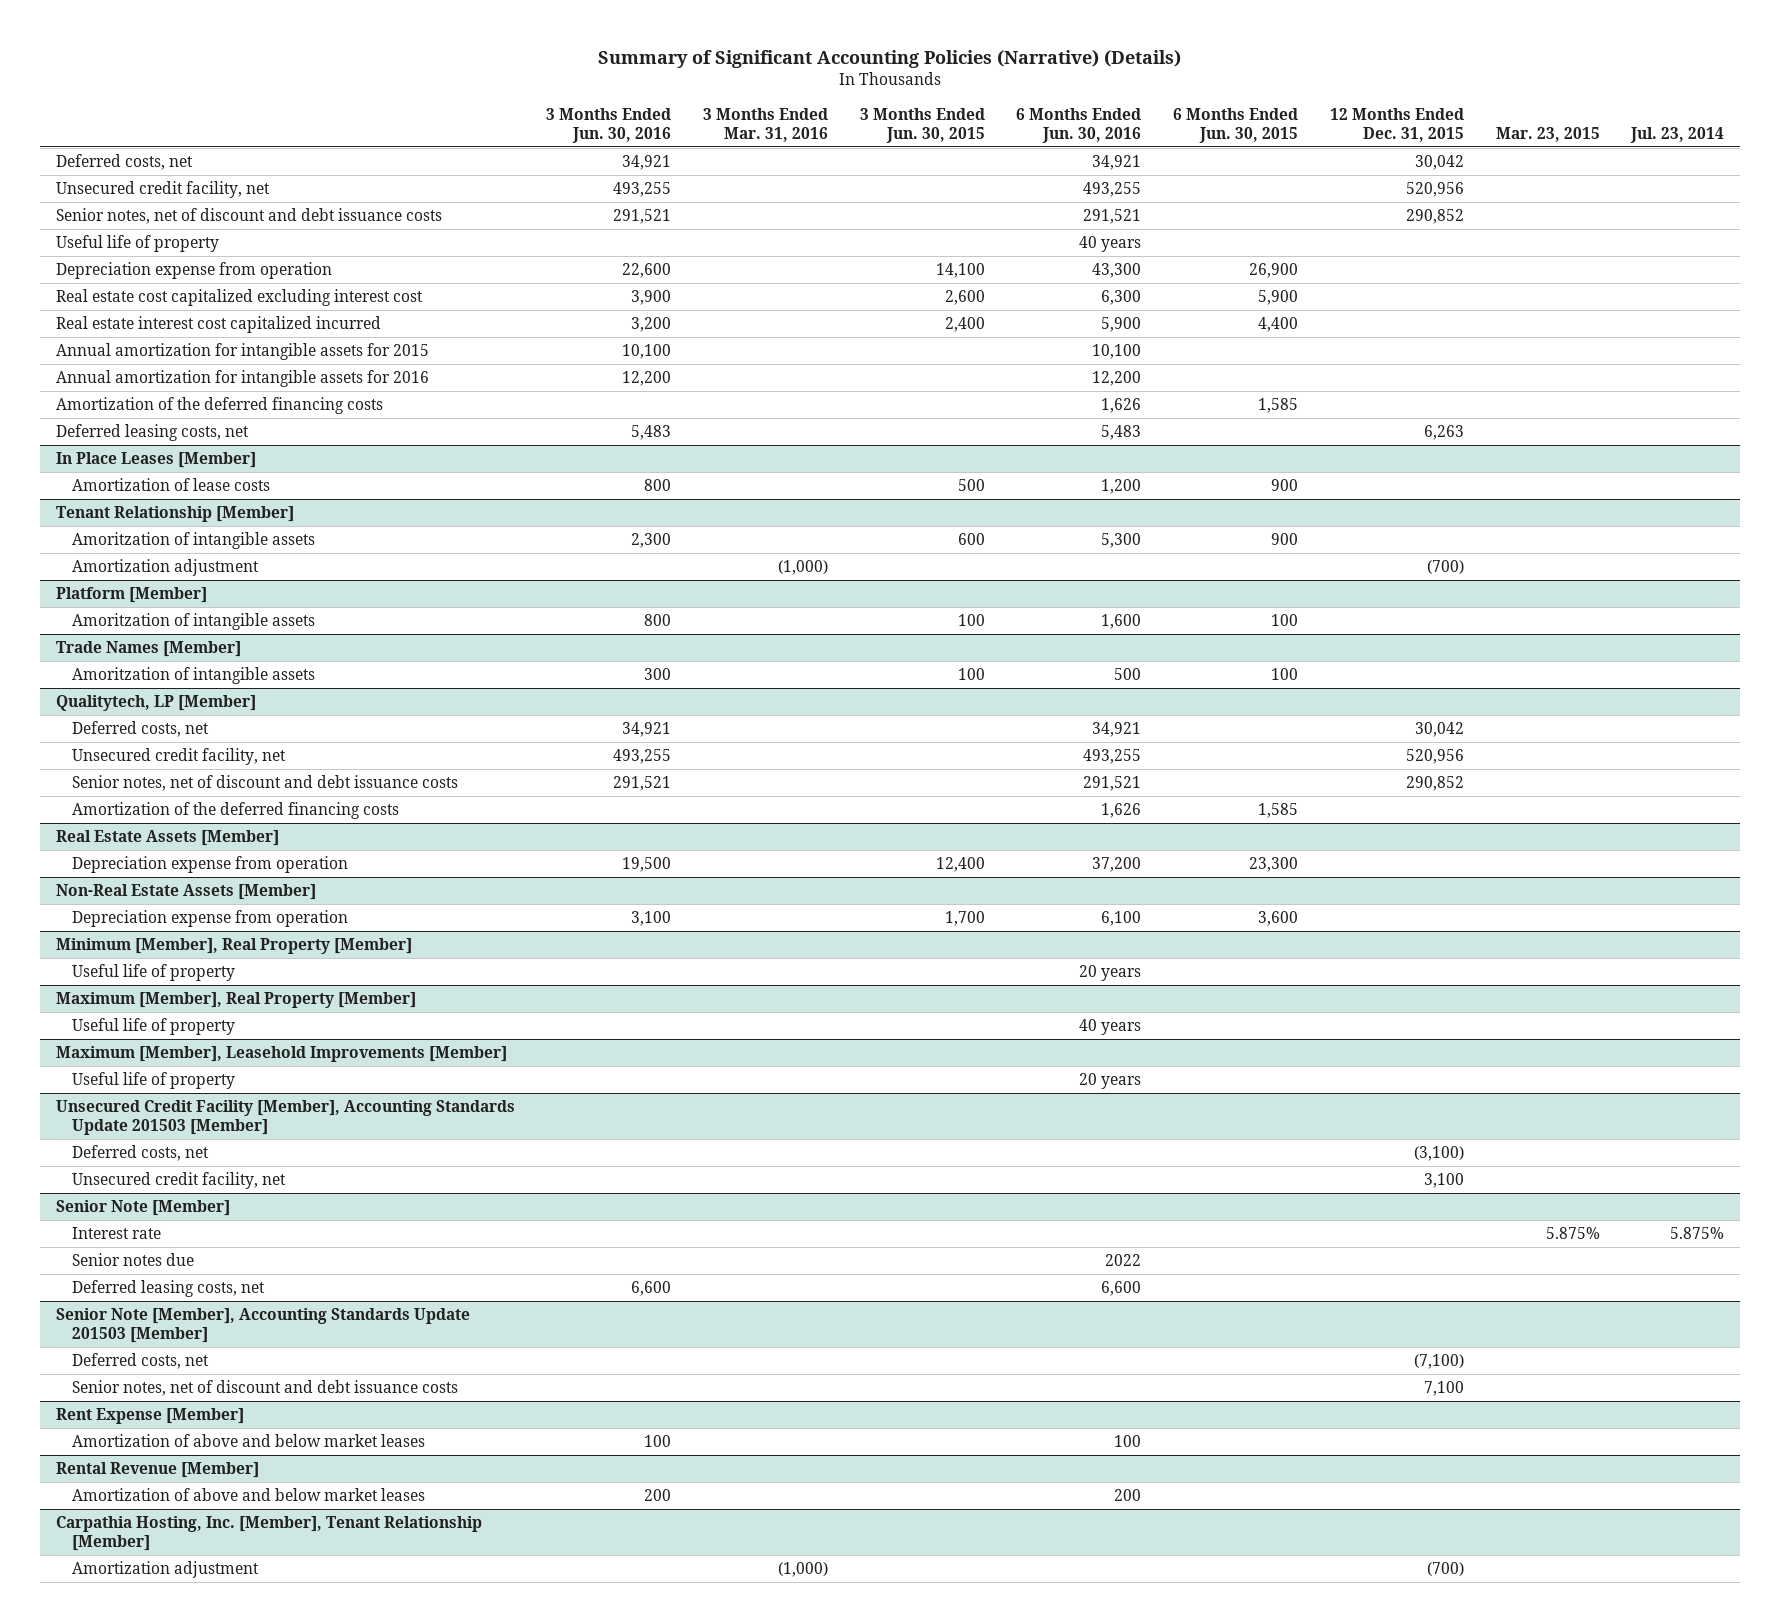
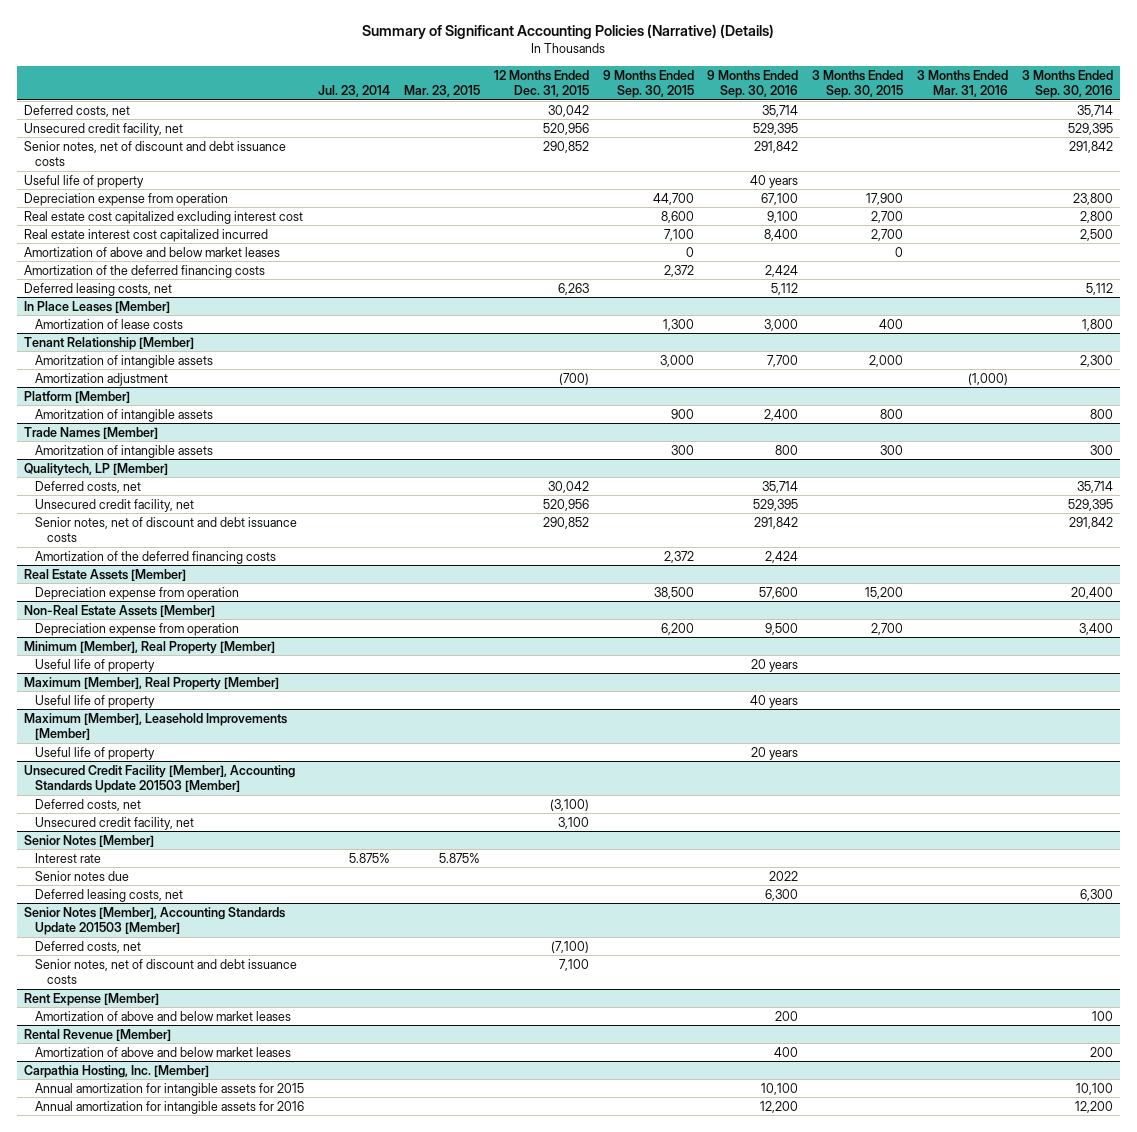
- | 3 Months Ended Jun. 30, 2016 | 3 Months Ended Mar. 31, 2016 | 3 Months Ended Jun. 30, 2015 | 6 Months Ended Jun. 30, 2016 | 6 Months Ended Jun. 30, 2015 | 12 Months Ended Dec. 31, 2015 | Mar. 23, 2015 | Jul. 23, 2014
+ | Jul. 23, 2014 | Mar. 23, 2015 | 12 Months Ended Dec. 31, 2015 | 9 Months Ended Sep. 30, 2015 | 9 Months Ended Sep. 30, 2016 | 3 Months Ended Sep. 30, 2015 | 3 Months Ended Mar. 31, 2016 | 3 Months Ended Sep. 30, 2016
- Annual amortization for intangible assets for 2015 | 10,100 | | | 10,100 | | | |
- Annual amortization for intangible assets for 2016 | 12,200 | | | 12,200 | | | |
+ Amortization of above and below market leases | | | | 0 | | 0 | |
- Senior Note [Member]
+ Senior Notes [Member]
- Senior Note [Member], Accounting Standards Update 201503 [Member]
+ Senior Notes [Member], Accounting Standards Update 201503 [Member]
- Carpathia Hosting, Inc. [Member], Tenant Relationship [Member]
- Amortization adjustment | | (1,000) | | | | (700) | |
+ Carpathia Hosting, Inc. [Member]
+ Annual amortization for intangible assets for 2015 | | | | | 10,100 | | | 10,100
+ Annual amortization for intangible assets for 2016 | | | | | 12,200 | | | 12,200

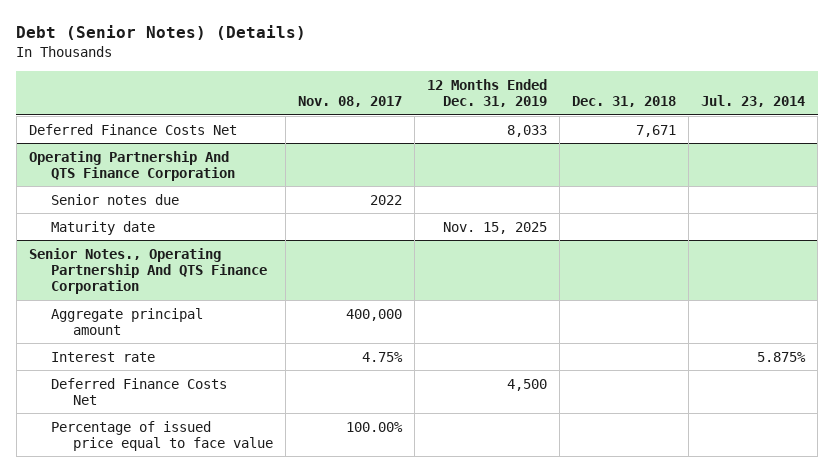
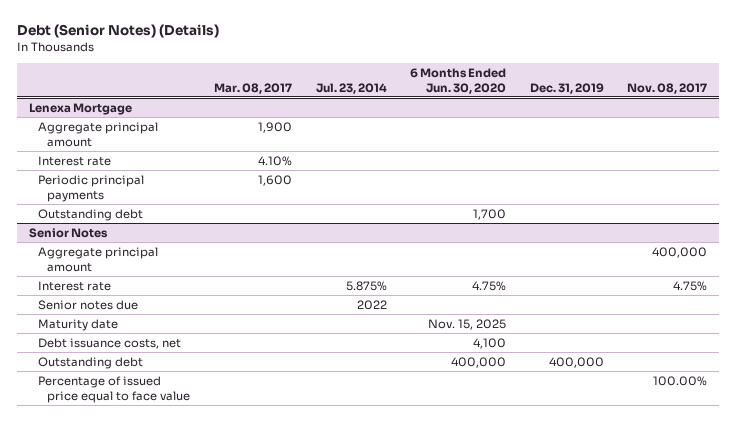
- | Nov. 08, 2017 | 12 Months Ended Dec. 31, 2019 | Dec. 31, 2018 | Jul. 23, 2014
+ | Mar. 08, 2017 | Jul. 23, 2014 | 6 Months Ended Jun. 30, 2020 | Dec. 31, 2019 | Nov. 08, 2017
- Deferred Finance Costs Net | | 8,033 | 7,671 |
- Operating Partnership And QTS Finance Corporation
- Senior notes due | 2022 | | |
- Maturity date | | Nov. 15, 2025 | |
- Senior Notes., Operating Partnership And QTS Finance Corporation
+ Lenexa Mortgage
+ Aggregate principal amount | 1,900 | | | |
+ Interest rate | 4.10% | | | |
+ Periodic principal payments | 1,600 | | | |
+ Outstanding debt | | | 1,700 | |
+ Senior Notes
- Deferred Finance Costs Net | | 4,500 | |
+ Senior notes due | | 2022 | | |
+ Maturity date | | | Nov. 15, 2025 | |
+ Debt issuance costs, net | | | 4,100 | |
+ Outstanding debt | | | 400,000 | 400,000 |

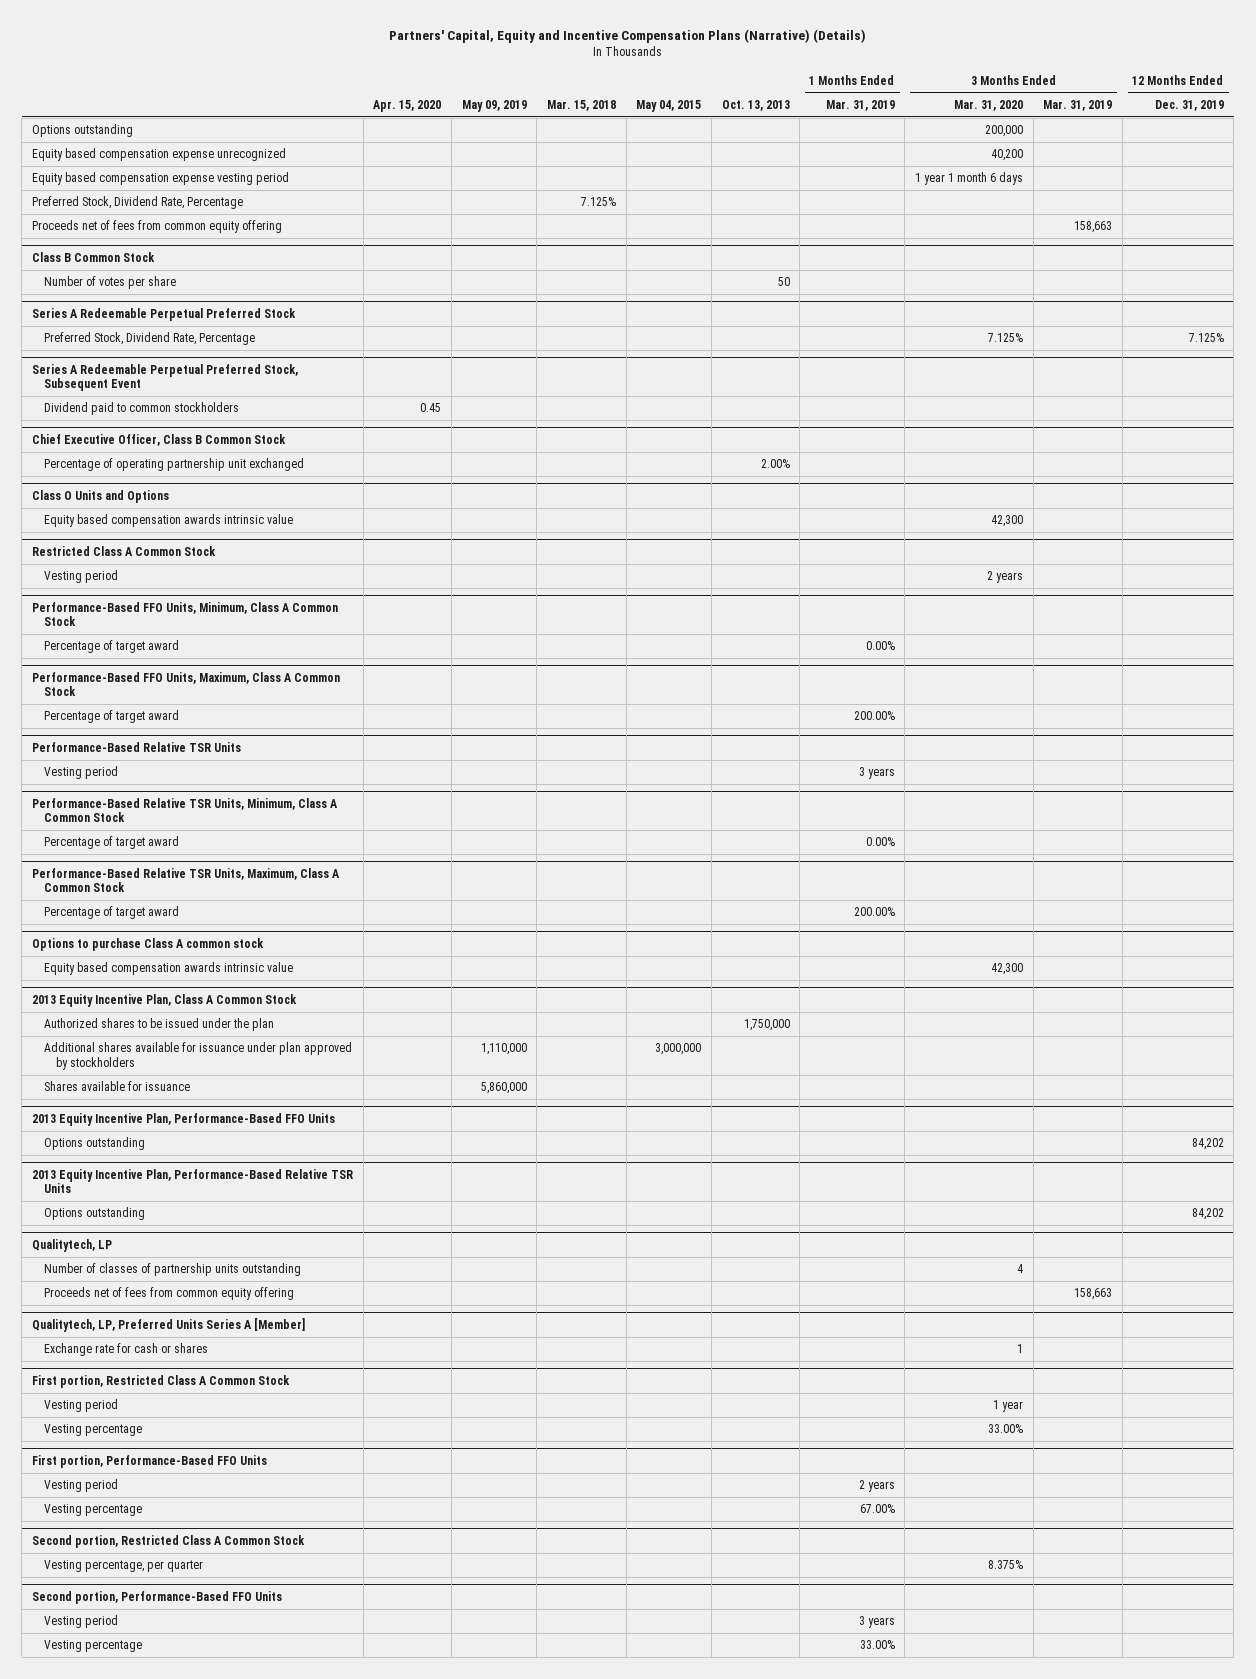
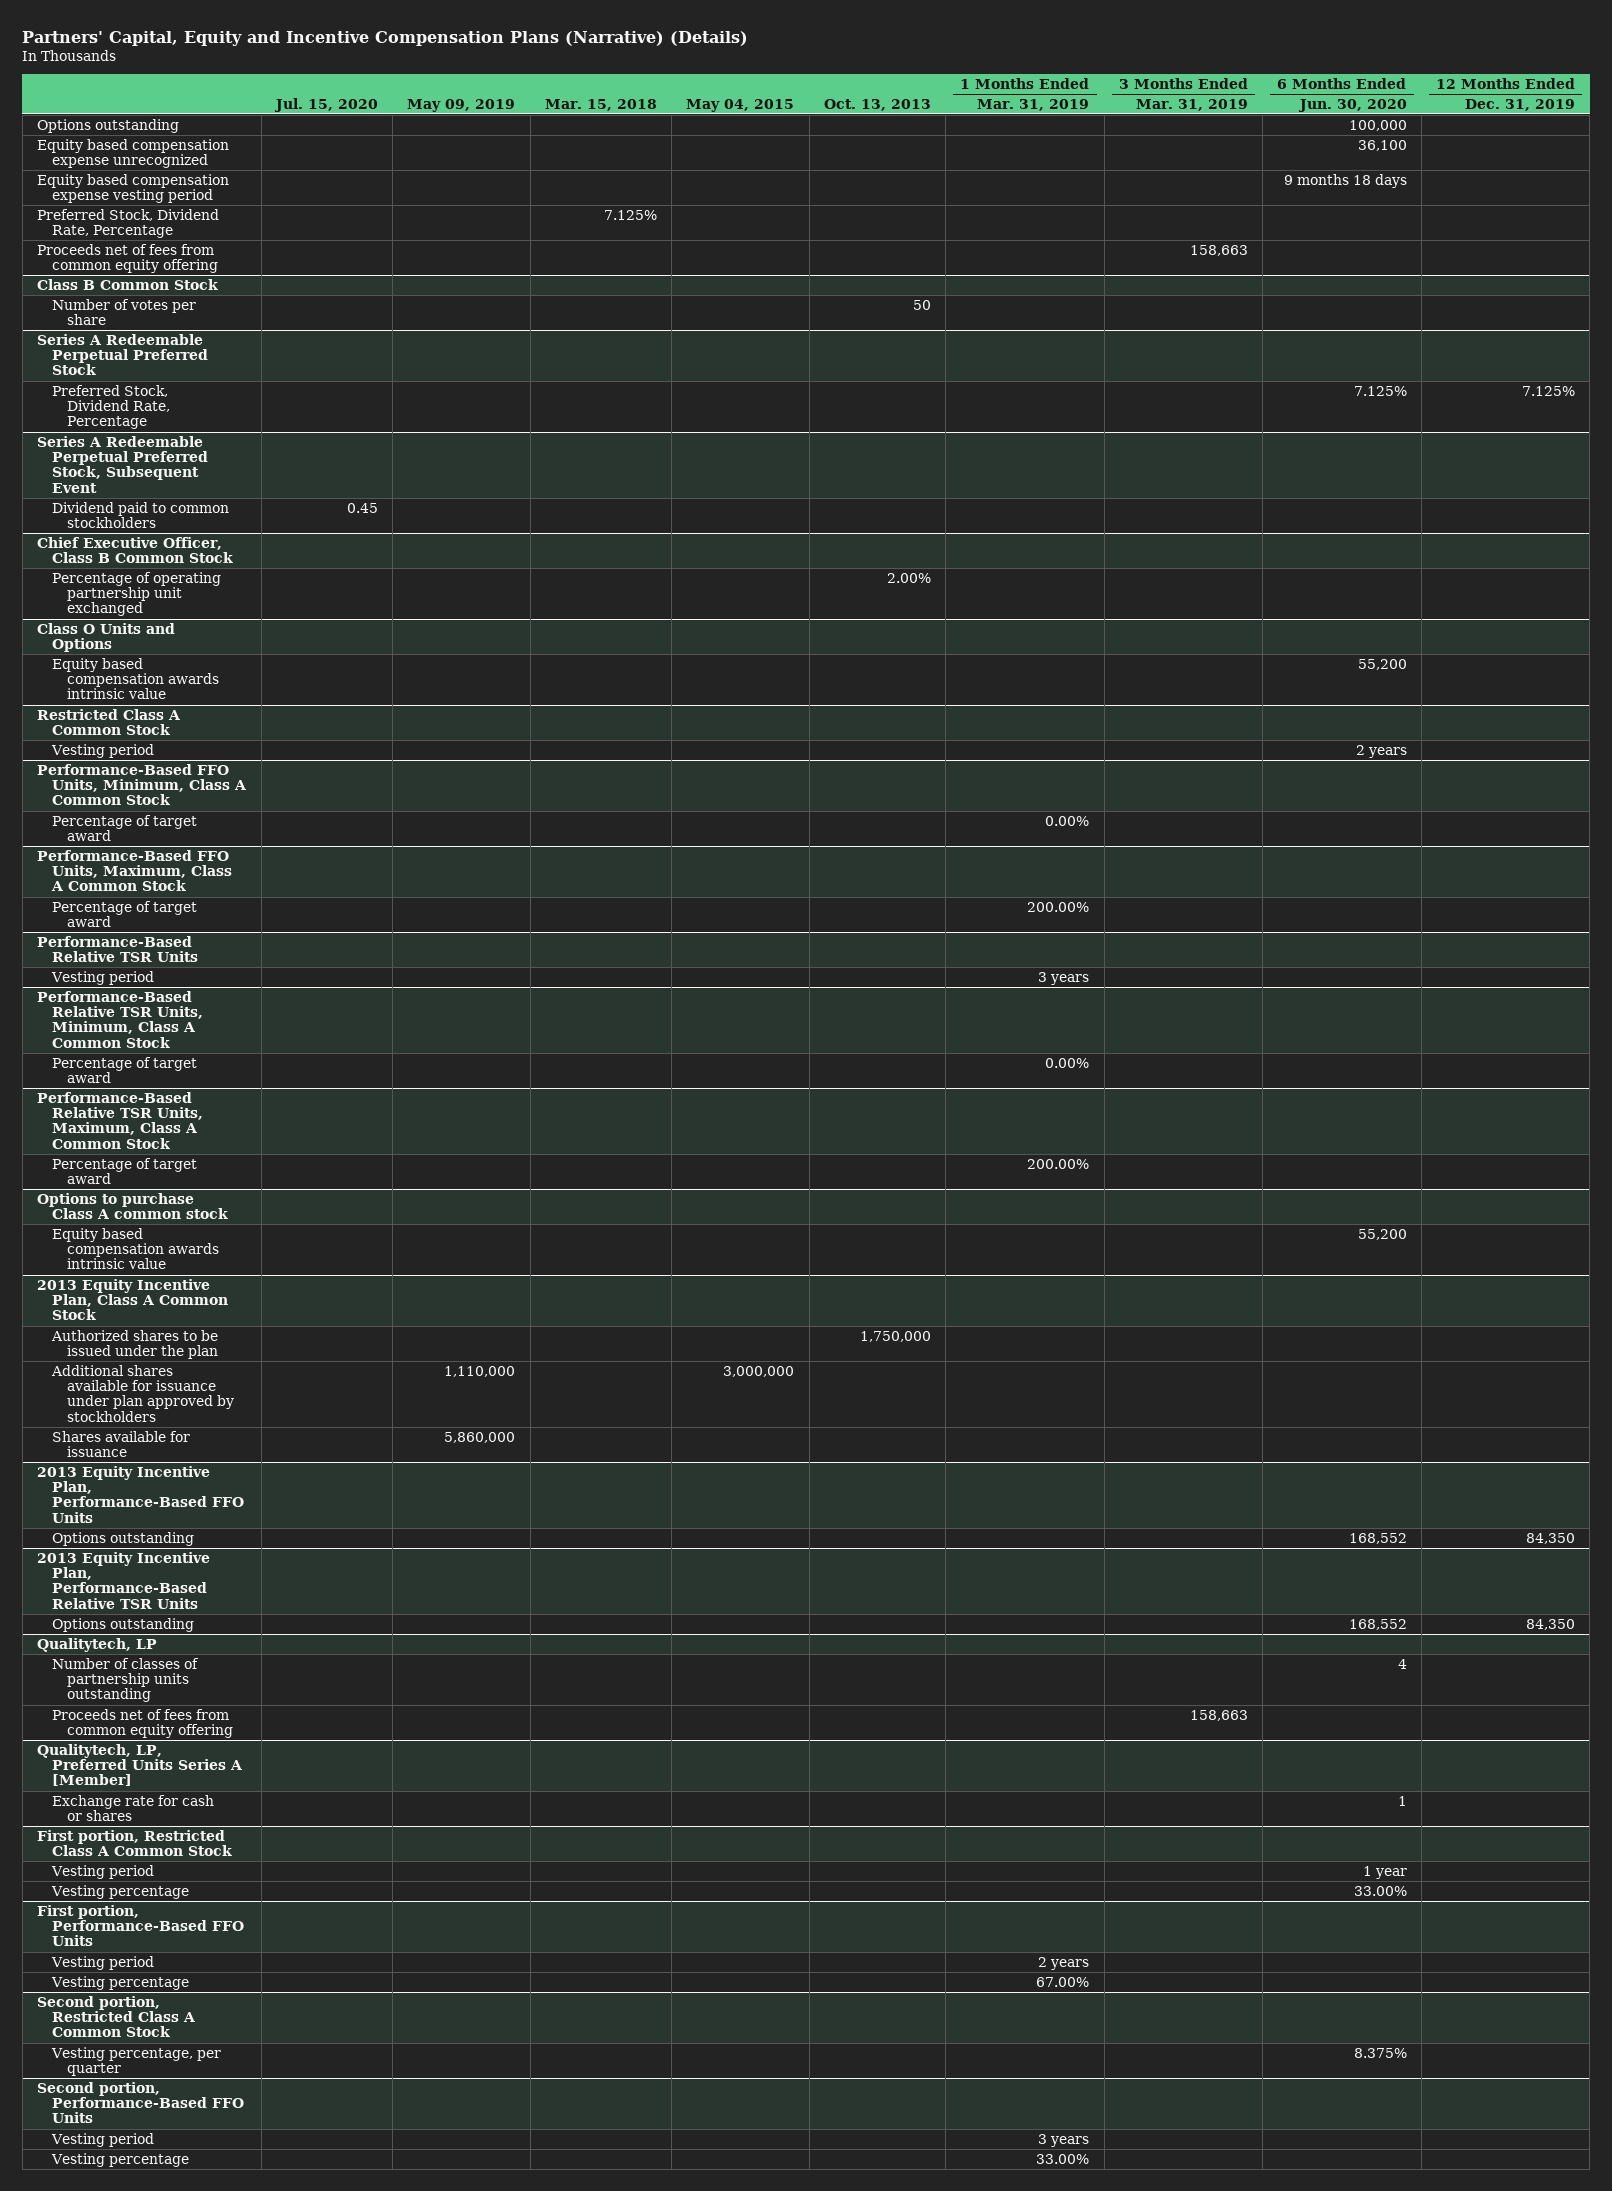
- | Apr. 15, 2020 | May 09, 2019 | Mar. 15, 2018 | May 04, 2015 | Oct. 13, 2013 | 1 Months Ended Mar. 31, 2019 | 3 Months Ended Mar. 31, 2020 | 3 Months Ended Mar. 31, 2019 | 12 Months Ended Dec. 31, 2019
+ | Jul. 15, 2020 | May 09, 2019 | Mar. 15, 2018 | May 04, 2015 | Oct. 13, 2013 | 1 Months Ended Mar. 31, 2019 | 3 Months Ended Mar. 31, 2019 | 6 Months Ended Jun. 30, 2020 | 12 Months Ended Dec. 31, 2019
@ 2013 Equity Incentive Plan, Performance-Based FFO Units
- Options outstanding | | | | | | | | | 84,202
+ Options outstanding | | | | | | | | 168,552 | 84,350
@ 2013 Equity Incentive Plan, Performance-Based Relative TSR Units
- Options outstanding | | | | | | | | | 84,202
+ Options outstanding | | | | | | | | 168,552 | 84,350

